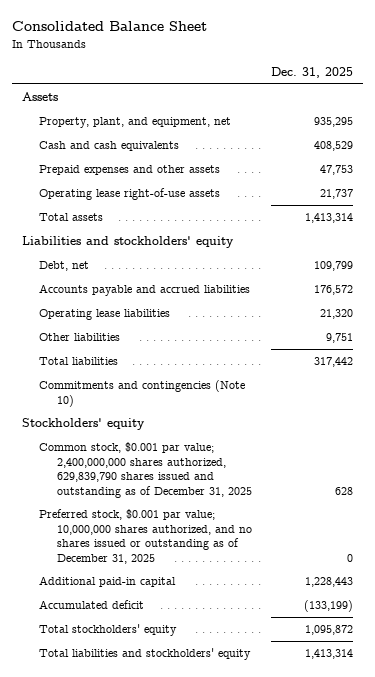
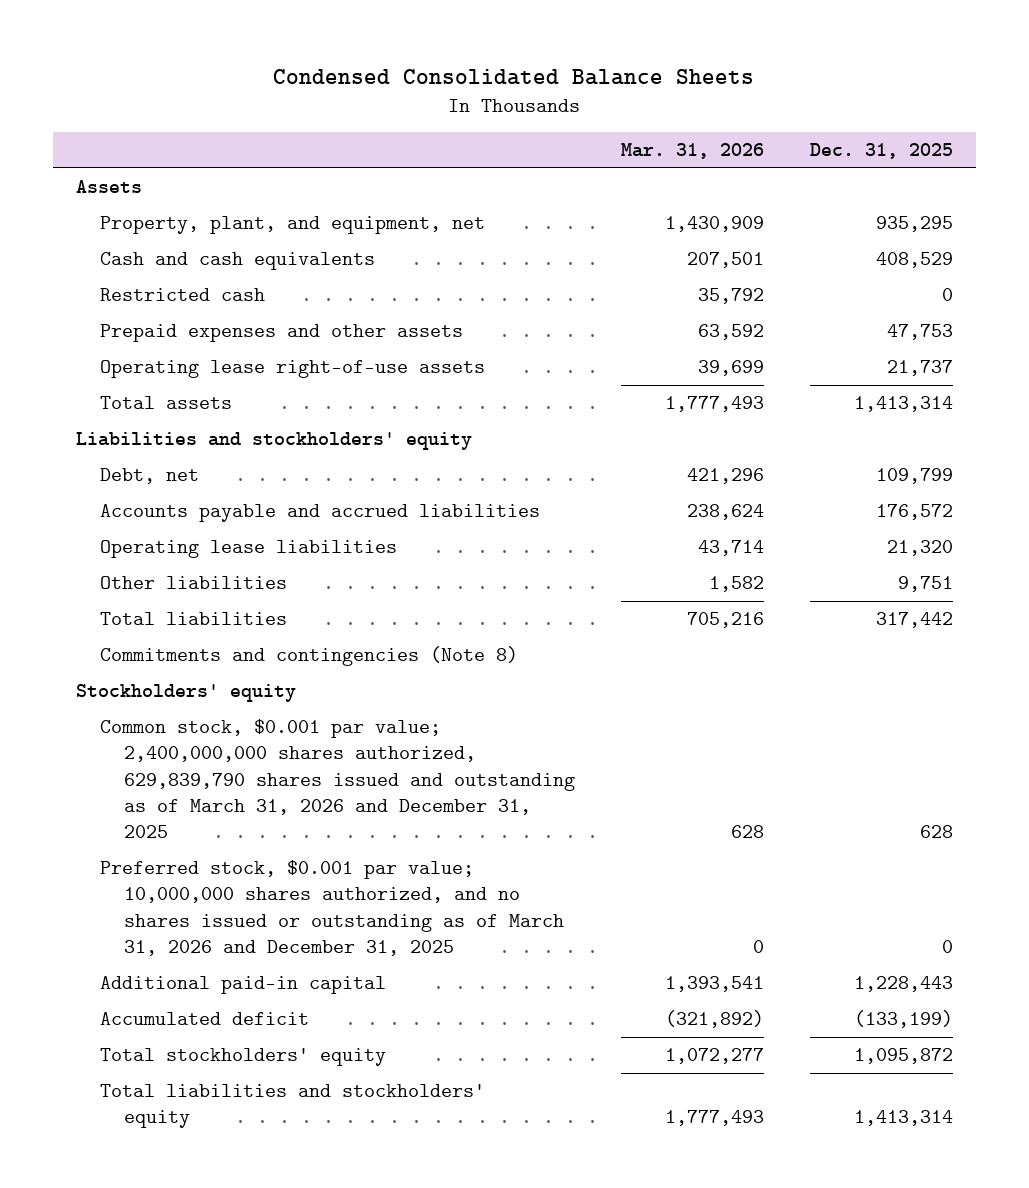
- Consolidated Balance Sheet
+ Condensed Consolidated Balance Sheets
- | Dec. 31, 2025
+ | Mar. 31, 2026 | Dec. 31, 2025
+ Restricted cash | 35,792 | 0
- Commitments and contingencies (Note 10)
+ Commitments and contingencies (Note 8)
- Common stock, $0.001 par value; 2,400,000,000 shares authorized, 629,839,790 shares issued and outstanding as of December 31, 2025 | 628
- Preferred stock, $0.001 par value; 10,000,000 shares authorized, and no shares issued or outstanding as of December 31, 2025 | 0
+ Common stock, $0.001 par value; 2,400,000,000 shares authorized, 629,839,790 shares issued and outstanding as of March 31, 2026 and December 31, 2025 | 628 | 628
+ Preferred stock, $0.001 par value; 10,000,000 shares authorized, and no shares issued or outstanding as of March 31, 2026 and December 31, 2025 | 0 | 0

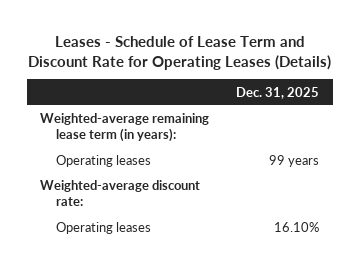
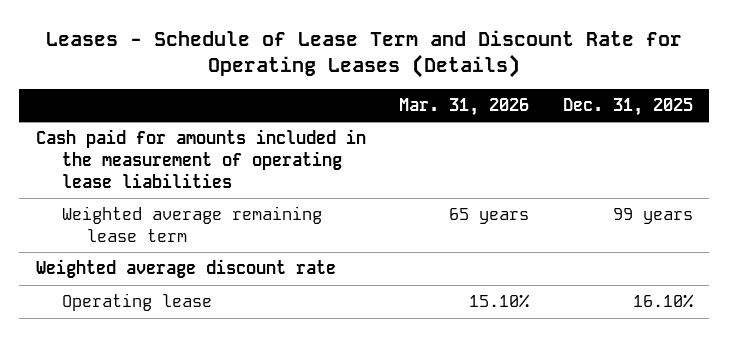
- | Dec. 31, 2025
+ | Mar. 31, 2026 | Dec. 31, 2025
- Weighted-average remaining lease term (in years):
- Operating leases | 99 years
- Weighted-average discount rate:
- Operating leases | 16.10%
+ Cash paid for amounts included in the measurement of operating lease liabilities
+ Weighted average remaining lease term | 65 years | 99 years
+ Weighted average discount rate
+ Operating lease | 15.10% | 16.10%

